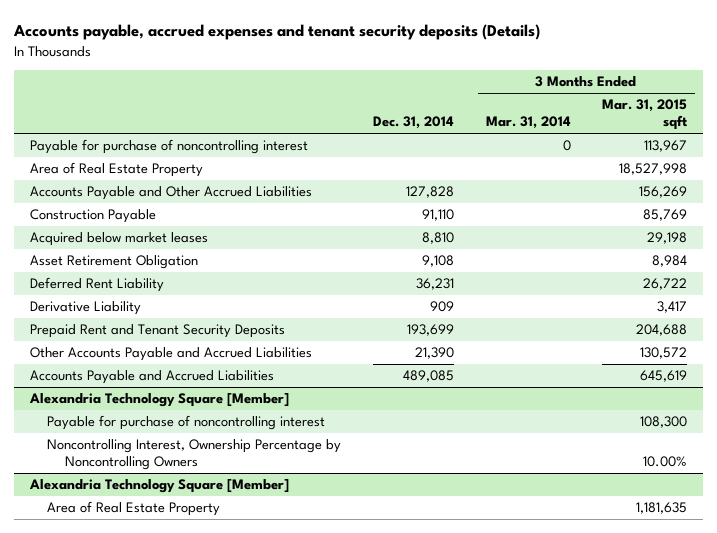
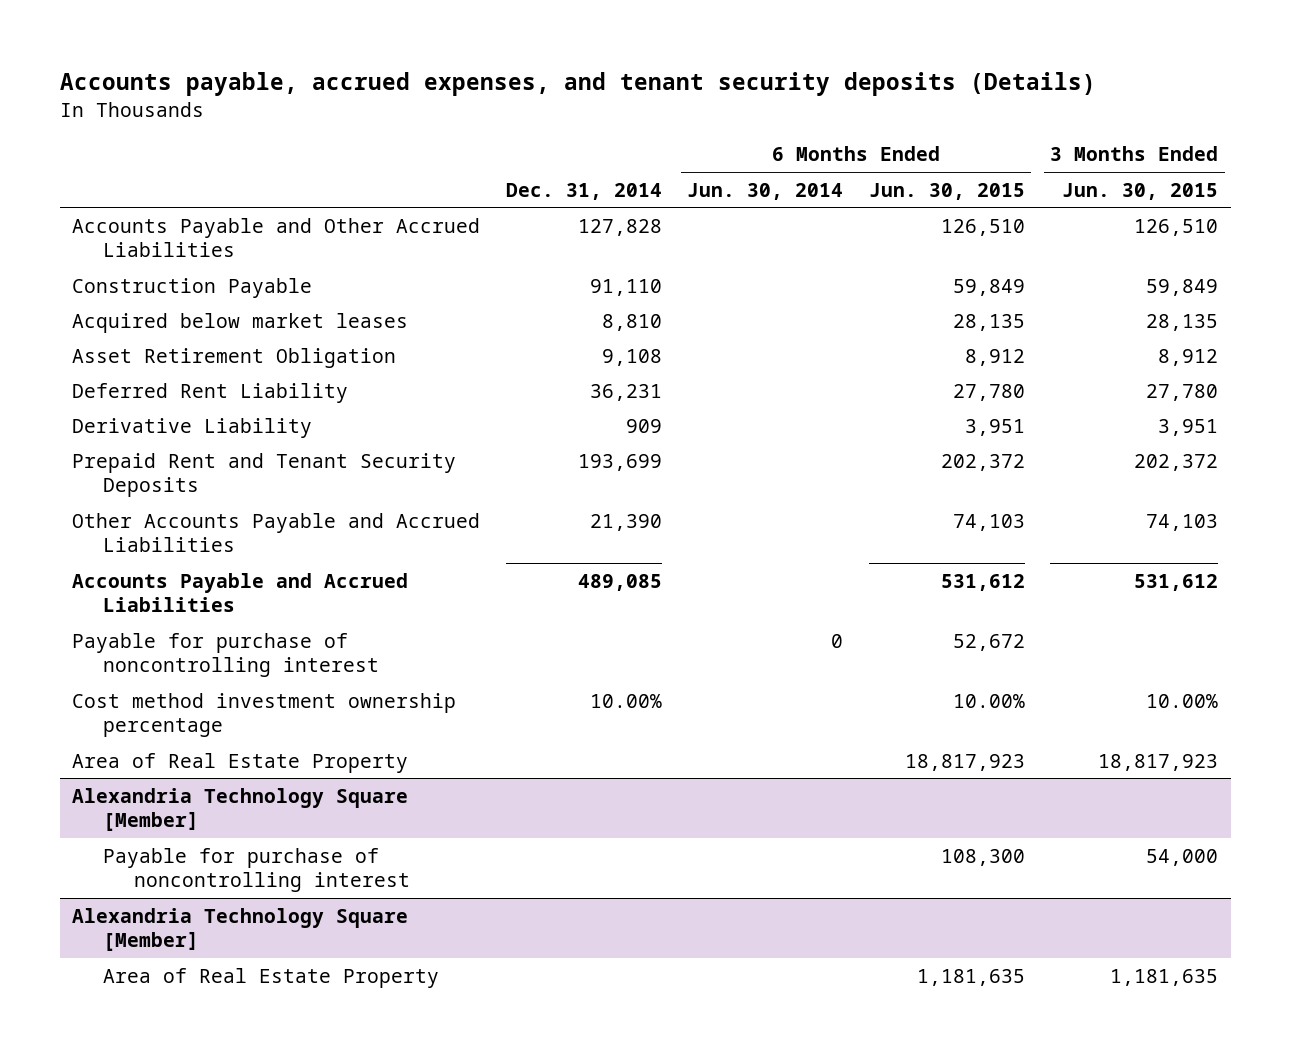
- Accounts payable, accrued expenses and tenant security deposits (Details)
+ Accounts payable, accrued expenses, and tenant security deposits (Details)
- | Dec. 31, 2014 | 3 Months Ended Mar. 31, 2014 | 3 Months Ended Mar. 31, 2015 sqft
+ | Dec. 31, 2014 | 6 Months Ended Jun. 30, 2014 | 6 Months Ended Jun. 30, 2015 | 3 Months Ended Jun. 30, 2015
moved down: Payable for purchase of noncontrolling interest | | 0 | 52,672 |
+ Cost method investment ownership percentage | 10.00% | | 10.00% | 10.00%
moved down: Area of Real Estate Property | | | 18,817,923 | 18,817,923
@ Alexandria Technology Square [Member]
- Noncontrolling Interest, Ownership Percentage by Noncontrolling Owners | | | 10.00%

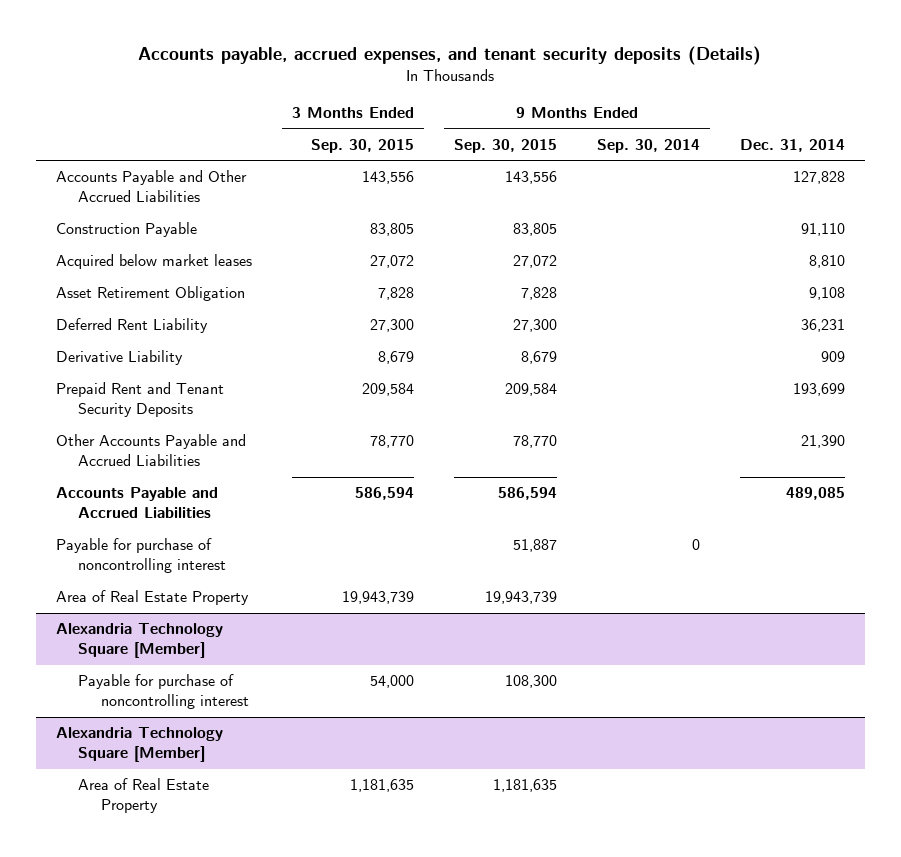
- | Dec. 31, 2014 | 6 Months Ended Jun. 30, 2014 | 6 Months Ended Jun. 30, 2015 | 3 Months Ended Jun. 30, 2015
+ | 3 Months Ended Sep. 30, 2015 | 9 Months Ended Sep. 30, 2015 | 9 Months Ended Sep. 30, 2014 | Dec. 31, 2014
- Cost method investment ownership percentage | 10.00% | | 10.00% | 10.00%

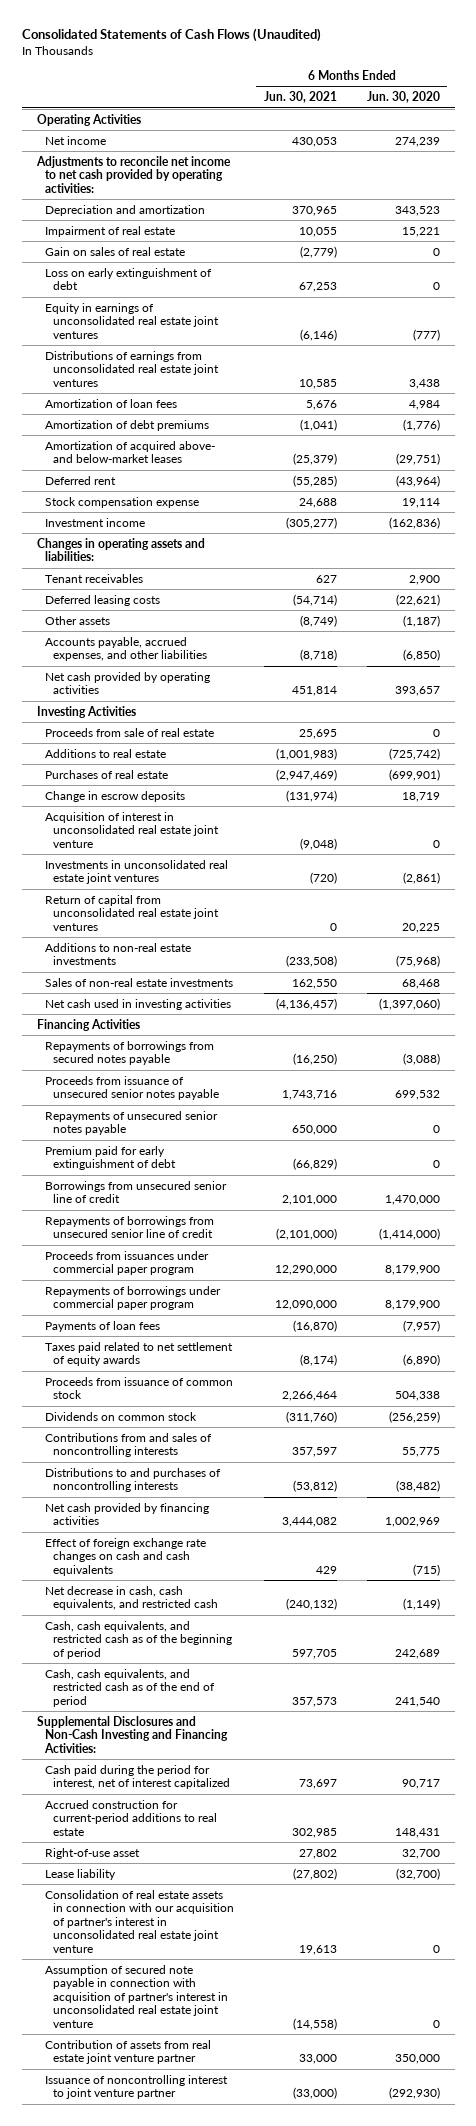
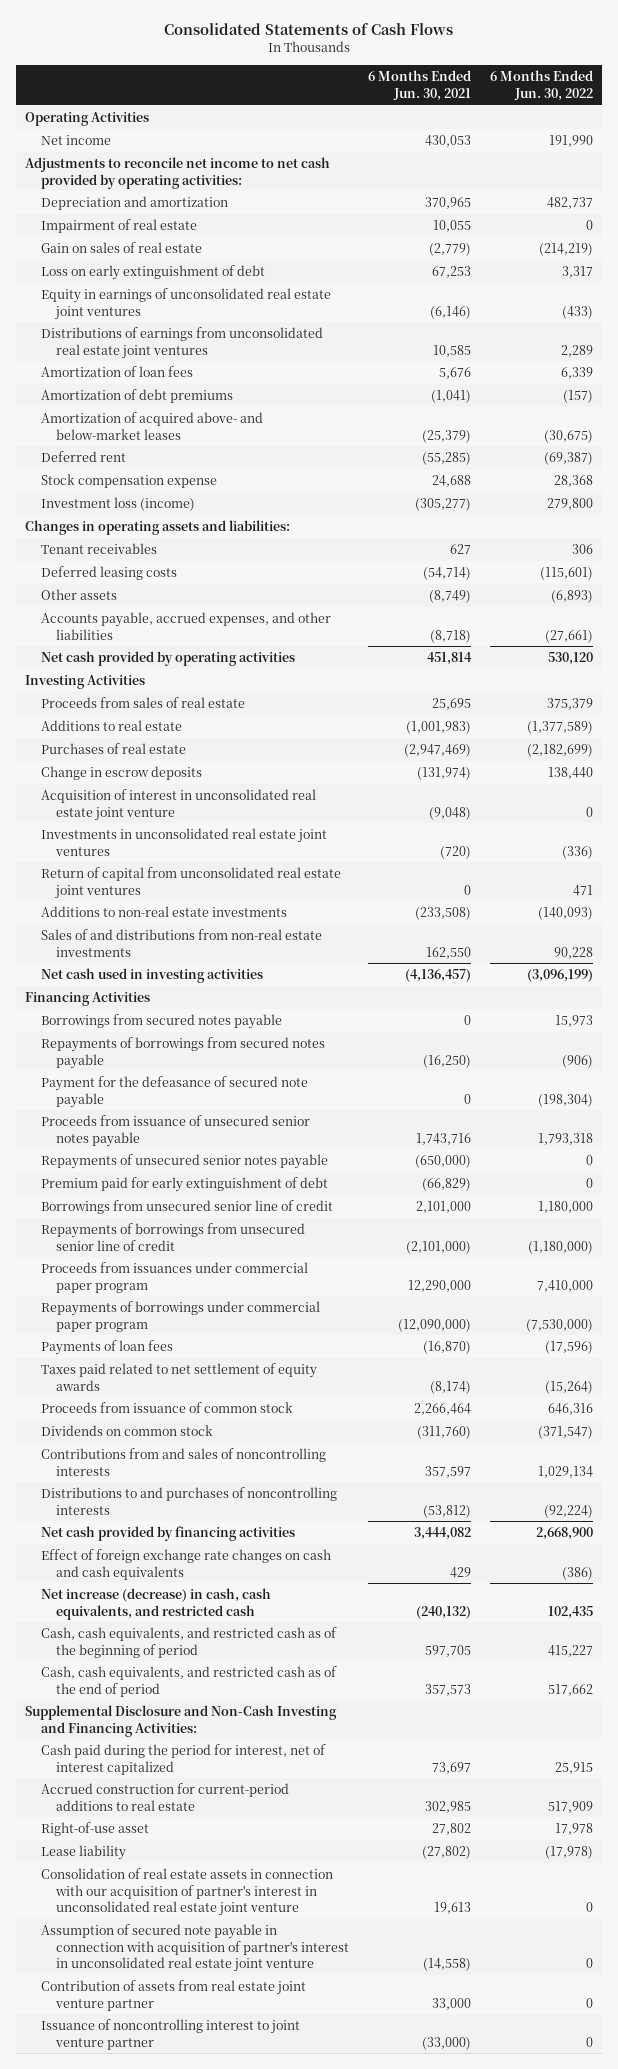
- Consolidated Statements of Cash Flows (Unaudited)
+ Consolidated Statements of Cash Flows
- | 6 Months Ended Jun. 30, 2021 | 6 Months Ended Jun. 30, 2020
+ | 6 Months Ended Jun. 30, 2021 | 6 Months Ended Jun. 30, 2022
- Investment income | (305,277) | (162,836)
+ Investment loss (income) | (305,277) | 279,800
- Proceeds from sale of real estate | 25,695 | 0
+ Proceeds from sales of real estate | 25,695 | 375,379
- Sales of non-real estate investments | 162,550 | 68,468
+ Sales of and distributions from non-real estate investments | 162,550 | 90,228
+ Borrowings from secured notes payable | 0 | 15,973
+ Payment for the defeasance of secured note payable | 0 | (198,304)
- Repayments of unsecured senior notes payable | 650,000 | 0
+ Repayments of unsecured senior notes payable | (650,000) | 0
- Repayments of borrowings under commercial paper program | 12,090,000 | 8,179,900
+ Repayments of borrowings under commercial paper program | (12,090,000) | (7,530,000)
- Net decrease in cash, cash equivalents, and restricted cash | (240,132) | (1,149)
+ Net increase (decrease) in cash, cash equivalents, and restricted cash | (240,132) | 102,435
- Supplemental Disclosures and Non-Cash Investing and Financing Activities:
+ Supplemental Disclosure and Non-Cash Investing and Financing Activities:

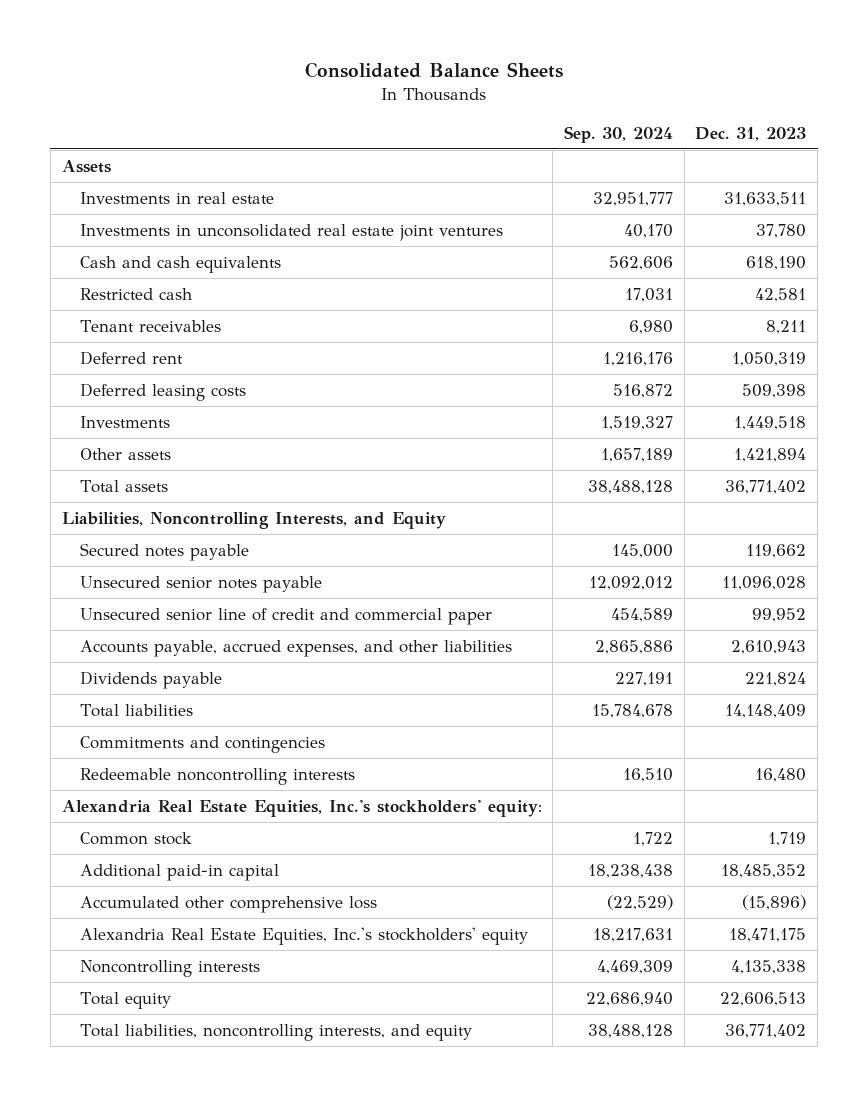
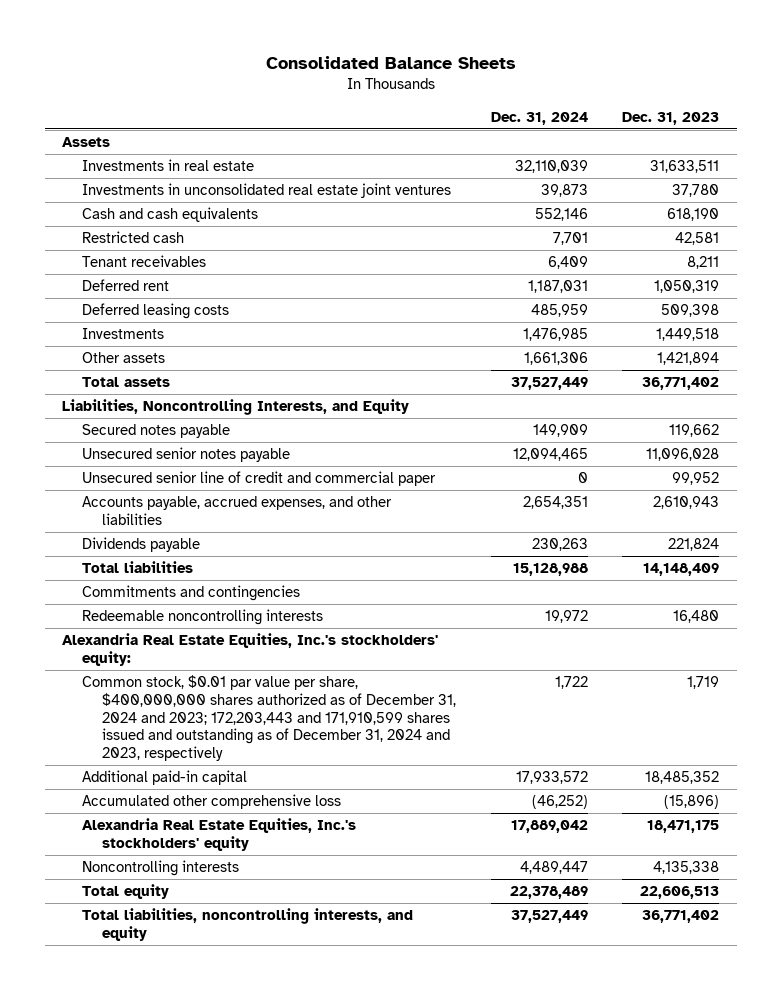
- | Sep. 30, 2024 | Dec. 31, 2023
+ | Dec. 31, 2024 | Dec. 31, 2023
- Common stock | 1,722 | 1,719
+ Common stock, $0.01 par value per share, $400,000,000 shares authorized as of December 31, 2024 and 2023; 172,203,443 and 171,910,599 shares issued and outstanding as of December 31, 2024 and 2023, respectively | 1,722 | 1,719

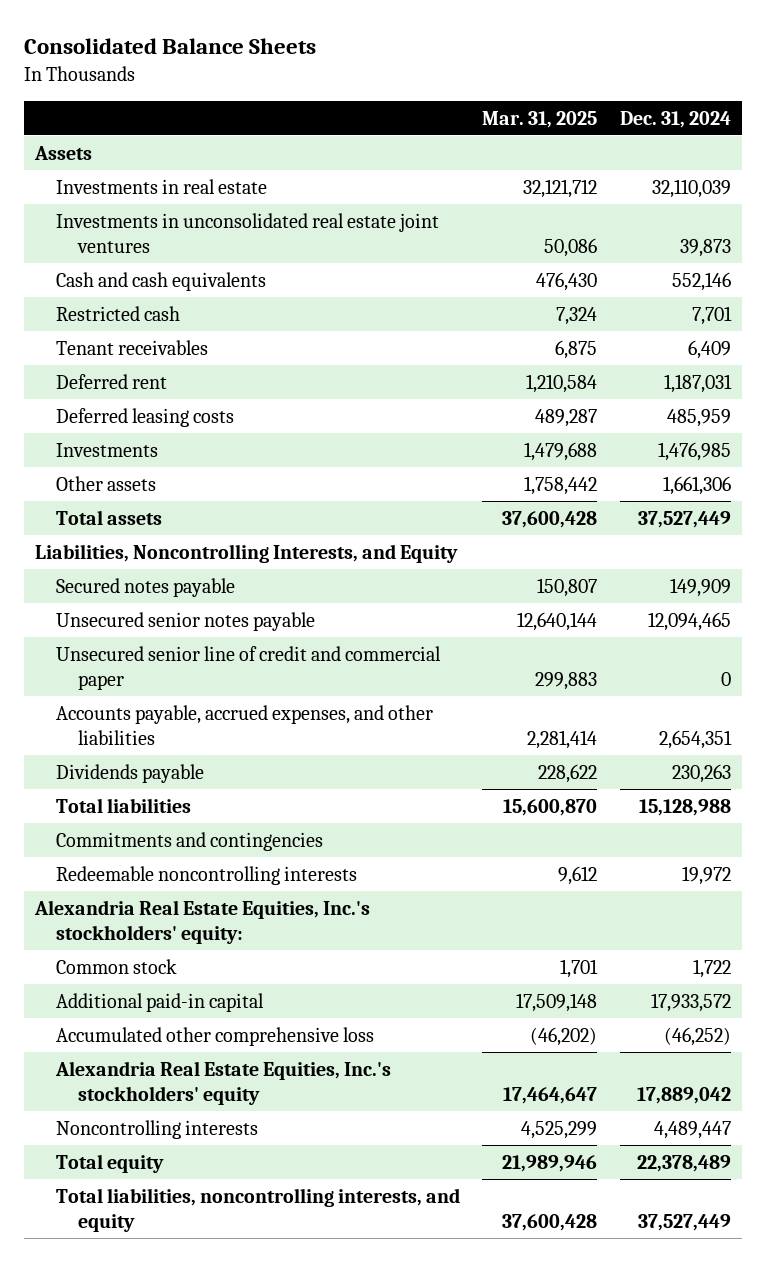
- | Dec. 31, 2024 | Dec. 31, 2023
+ | Mar. 31, 2025 | Dec. 31, 2024
- Common stock, $0.01 par value per share, $400,000,000 shares authorized as of December 31, 2024 and 2023; 172,203,443 and 171,910,599 shares issued and outstanding as of December 31, 2024 and 2023, respectively | 1,722 | 1,719
+ Common stock | 1,701 | 1,722

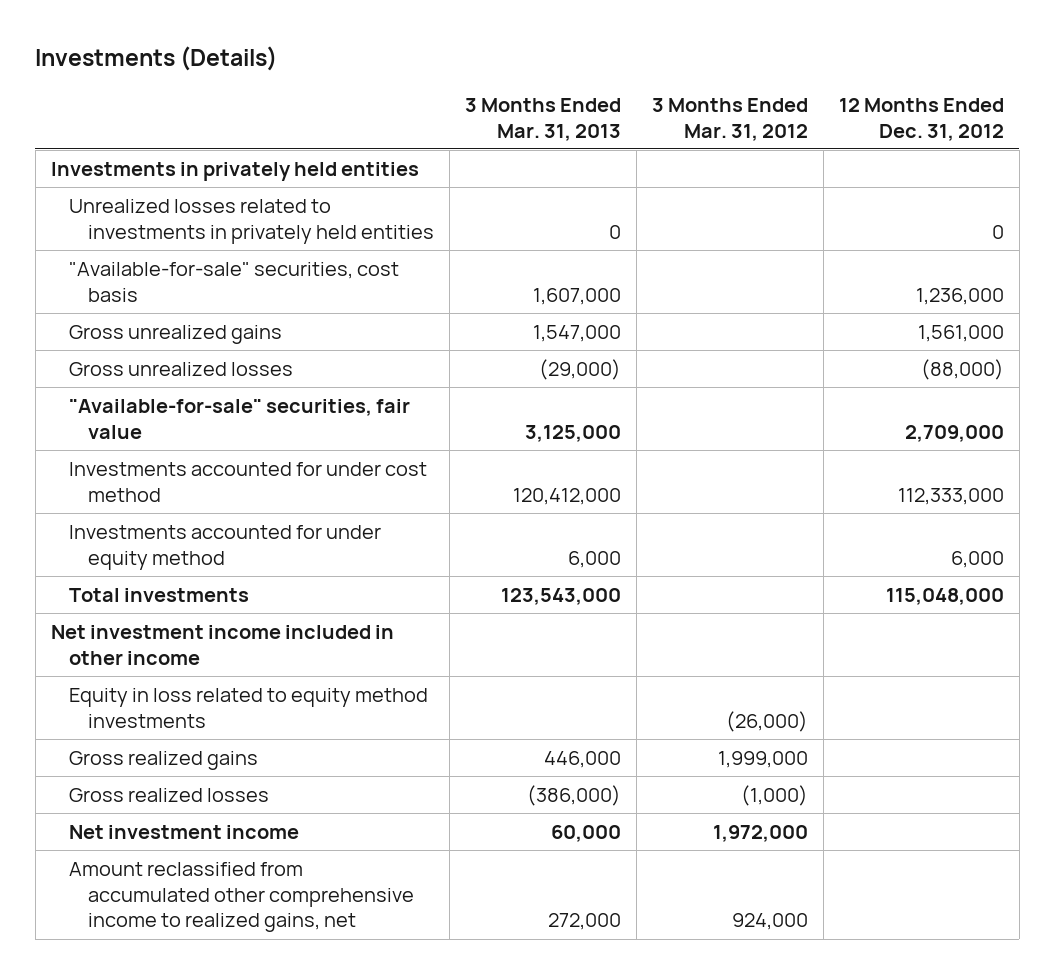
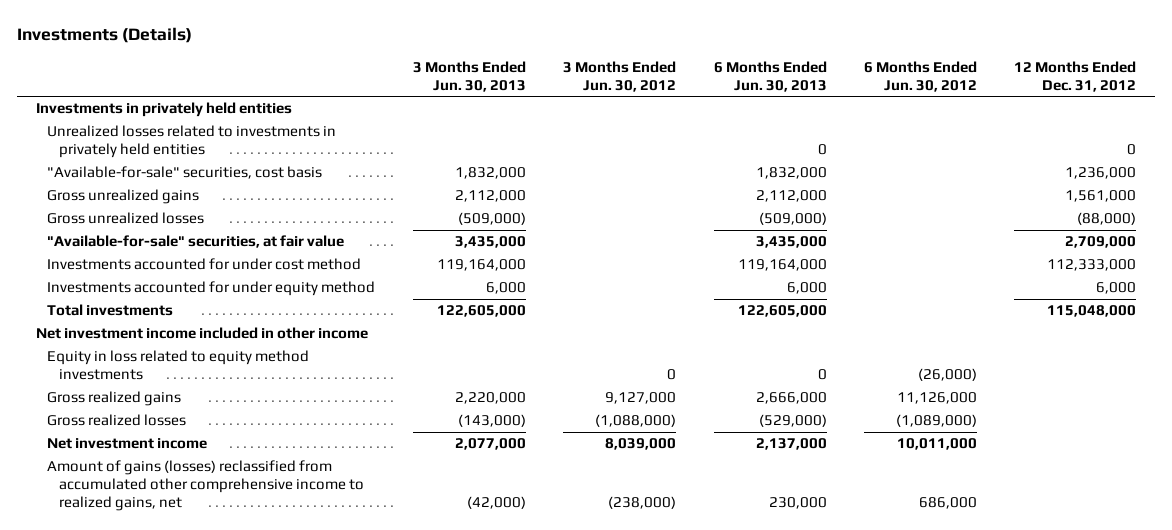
- | 3 Months Ended Mar. 31, 2013 | 3 Months Ended Mar. 31, 2012 | 12 Months Ended Dec. 31, 2012
+ | 3 Months Ended Jun. 30, 2013 | 3 Months Ended Jun. 30, 2012 | 6 Months Ended Jun. 30, 2013 | 6 Months Ended Jun. 30, 2012 | 12 Months Ended Dec. 31, 2012
- "Available-for-sale" securities, fair value | 3,125,000 | | 2,709,000
+ "Available-for-sale" securities, at fair value | 3,435,000 | | 3,435,000 | | 2,709,000
- Amount reclassified from accumulated other comprehensive income to realized gains, net | 272,000 | 924,000 |
+ Amount of gains (losses) reclassified from accumulated other comprehensive income to realized gains, net | (42,000) | (238,000) | 230,000 | 686,000 |

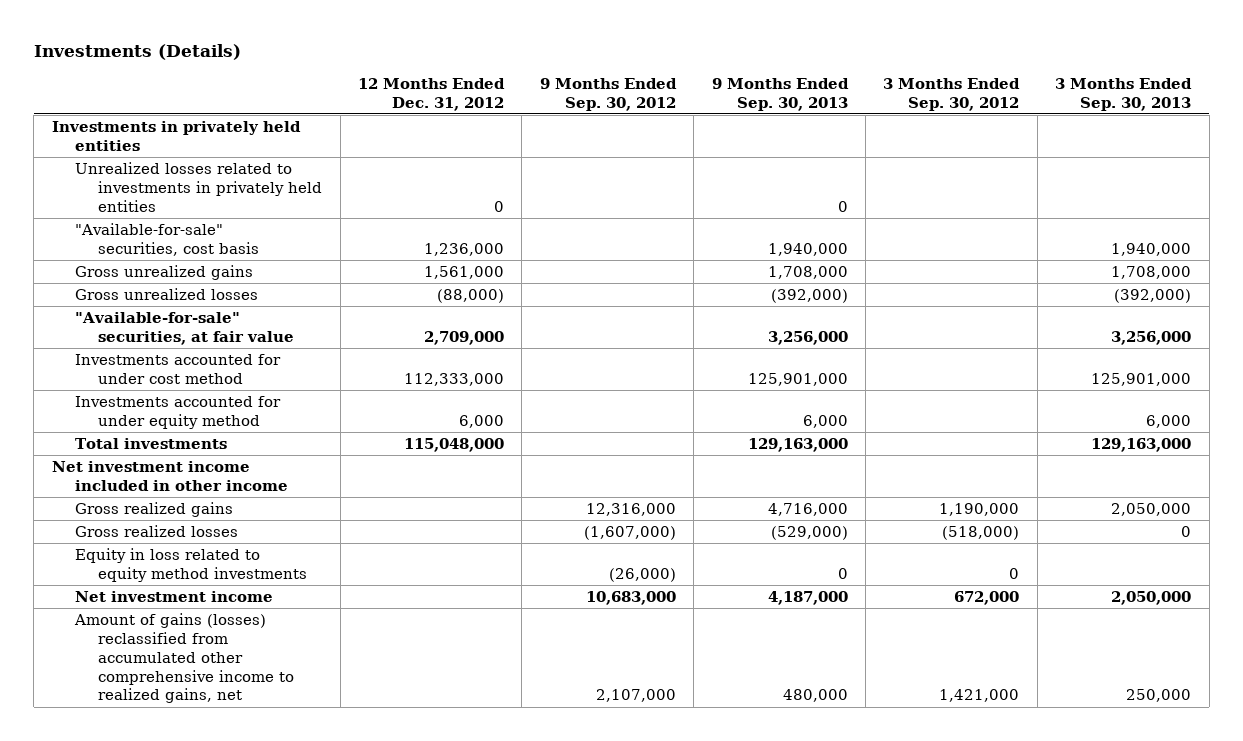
- | 3 Months Ended Jun. 30, 2013 | 3 Months Ended Jun. 30, 2012 | 6 Months Ended Jun. 30, 2013 | 6 Months Ended Jun. 30, 2012 | 12 Months Ended Dec. 31, 2012
+ | 12 Months Ended Dec. 31, 2012 | 9 Months Ended Sep. 30, 2012 | 9 Months Ended Sep. 30, 2013 | 3 Months Ended Sep. 30, 2012 | 3 Months Ended Sep. 30, 2013
moved down: Equity in loss related to equity method investments | | (26,000) | 0 | 0 |

